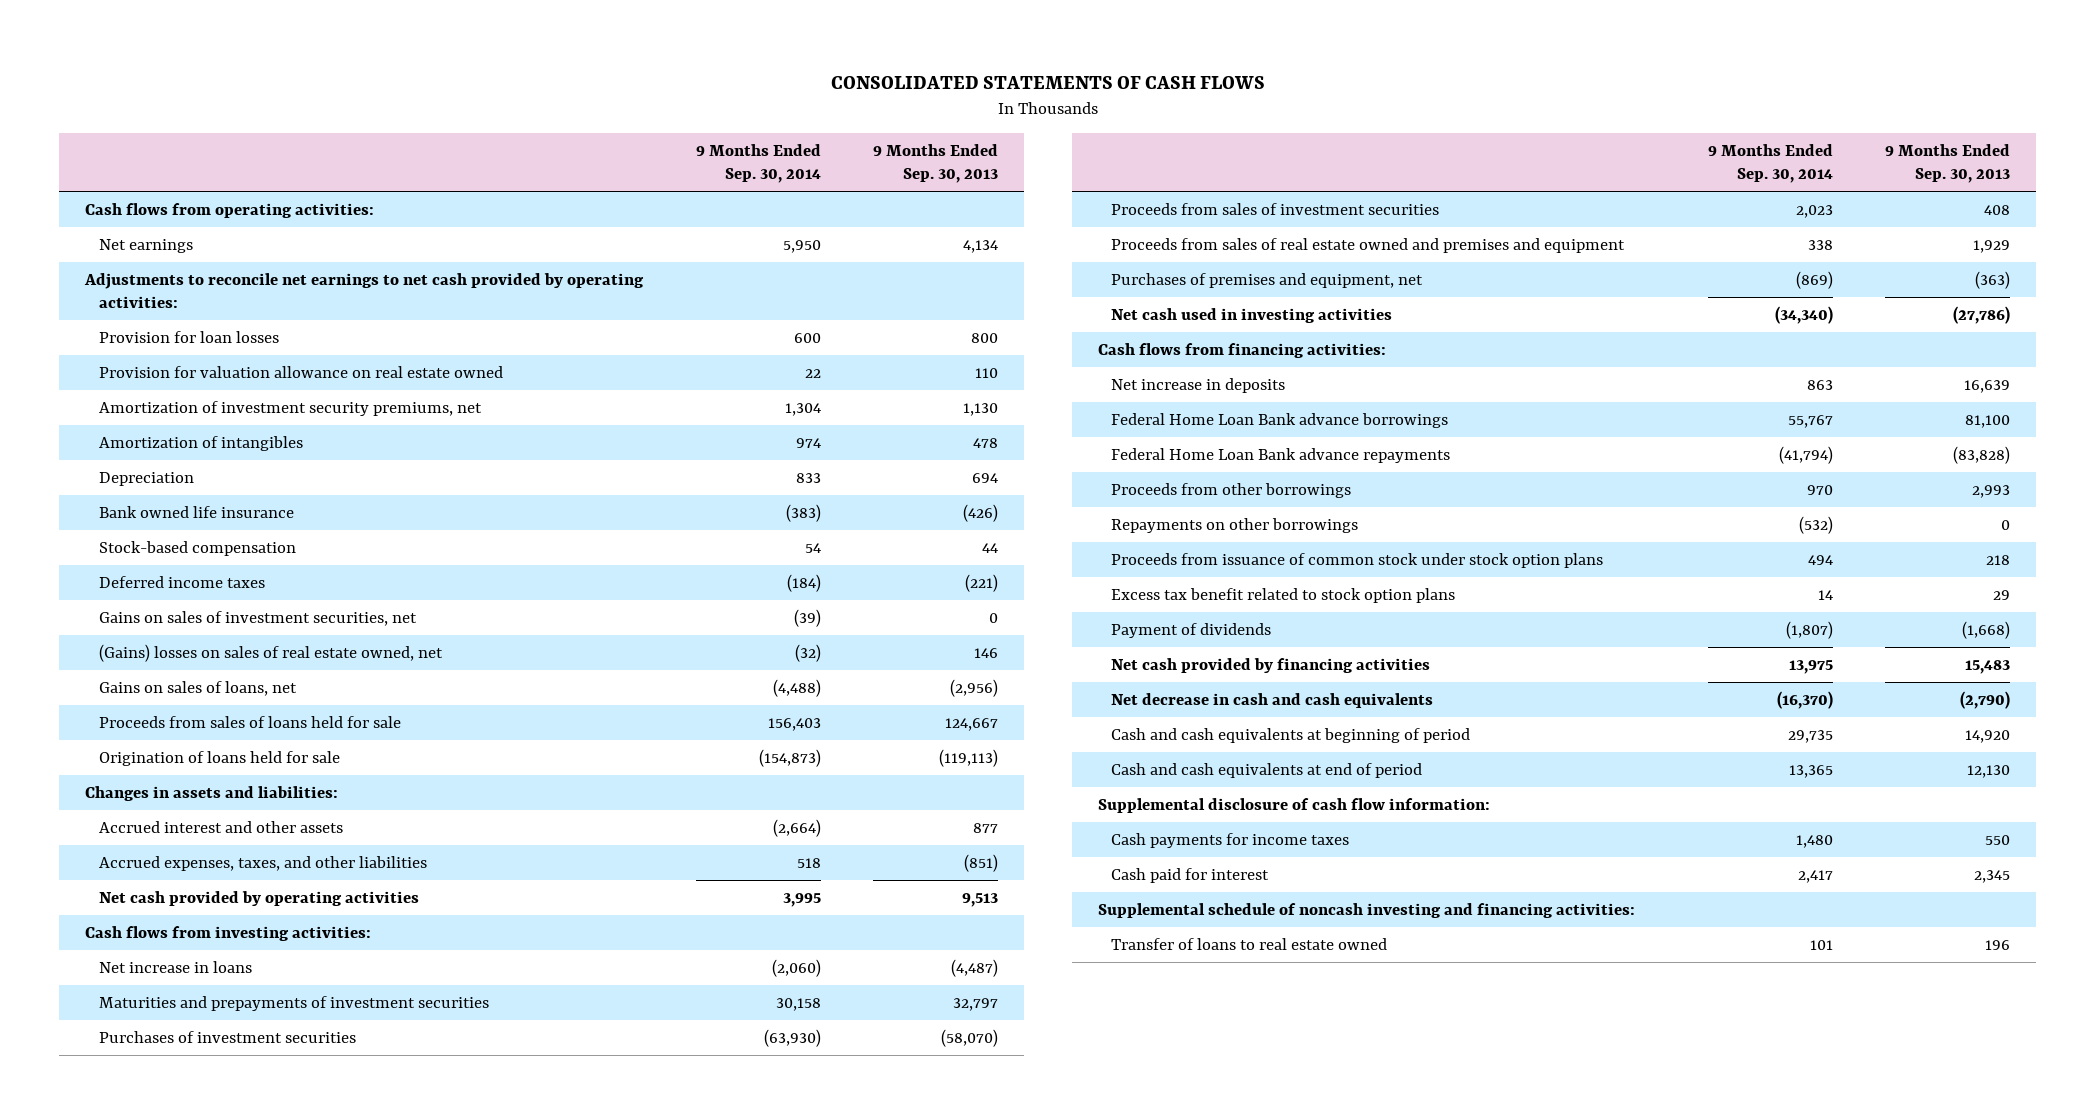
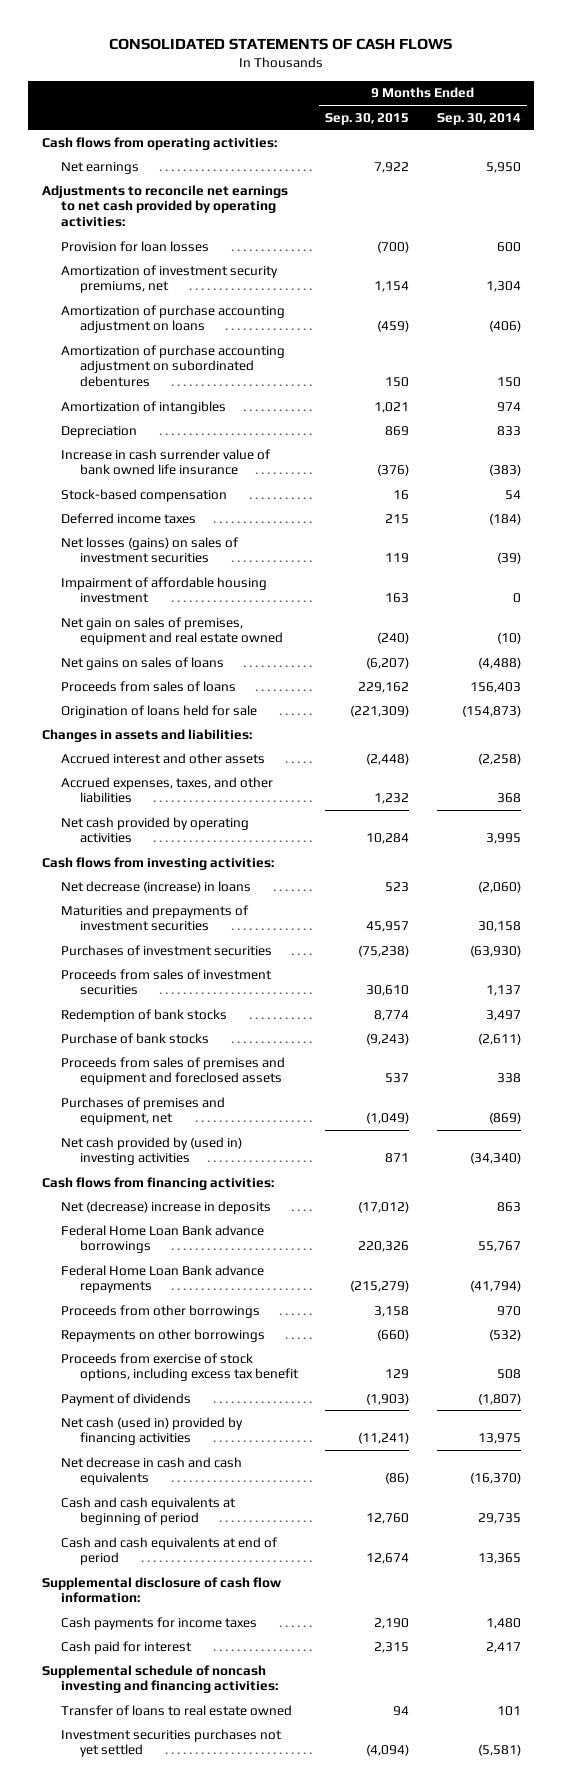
- | 9 Months Ended Sep. 30, 2014 | 9 Months Ended Sep. 30, 2013
+ | 9 Months Ended Sep. 30, 2015 | 9 Months Ended Sep. 30, 2014
- Provision for valuation allowance on real estate owned | 22 | 110
+ Amortization of purchase accounting adjustment on loans | (459) | (406)
+ Amortization of purchase accounting adjustment on subordinated debentures | 150 | 150
- Bank owned life insurance | (383) | (426)
+ Increase in cash surrender value of bank owned life insurance | (376) | (383)
- Gains on sales of investment securities, net | (39) | 0
- (Gains) losses on sales of real estate owned, net | (32) | 146
- Gains on sales of loans, net | (4,488) | (2,956)
- Proceeds from sales of loans held for sale | 156,403 | 124,667
+ Net losses (gains) on sales of investment securities | 119 | (39)
+ Impairment of affordable housing investment | 163 | 0
+ Net gain on sales of premises, equipment and real estate owned | (240) | (10)
+ Net gains on sales of loans | (6,207) | (4,488)
+ Proceeds from sales of loans | 229,162 | 156,403
- Accrued interest and other assets | (2,664) | 877
- Accrued expenses, taxes, and other liabilities | 518 | (851)
+ Accrued interest and other assets | (2,448) | (2,258)
+ Accrued expenses, taxes, and other liabilities | 1,232 | 368
- Net increase in loans | (2,060) | (4,487)
+ Net decrease (increase) in loans | 523 | (2,060)
- Proceeds from sales of investment securities | 2,023 | 408
- Proceeds from sales of real estate owned and premises and equipment | 338 | 1,929
+ Proceeds from sales of investment securities | 30,610 | 1,137
+ Redemption of bank stocks | 8,774 | 3,497
+ Purchase of bank stocks | (9,243) | (2,611)
+ Proceeds from sales of premises and equipment and foreclosed assets | 537 | 338
- Net cash used in investing activities | (34,340) | (27,786)
+ Net cash provided by (used in) investing activities | 871 | (34,340)
- Net increase in deposits | 863 | 16,639
+ Net (decrease) increase in deposits | (17,012) | 863
- Proceeds from issuance of common stock under stock option plans | 494 | 218
- Excess tax benefit related to stock option plans | 14 | 29
+ Proceeds from exercise of stock options, including excess tax benefit | 129 | 508
- Net cash provided by financing activities | 13,975 | 15,483
+ Net cash (used in) provided by financing activities | (11,241) | 13,975
+ Investment securities purchases not yet settled | (4,094) | (5,581)

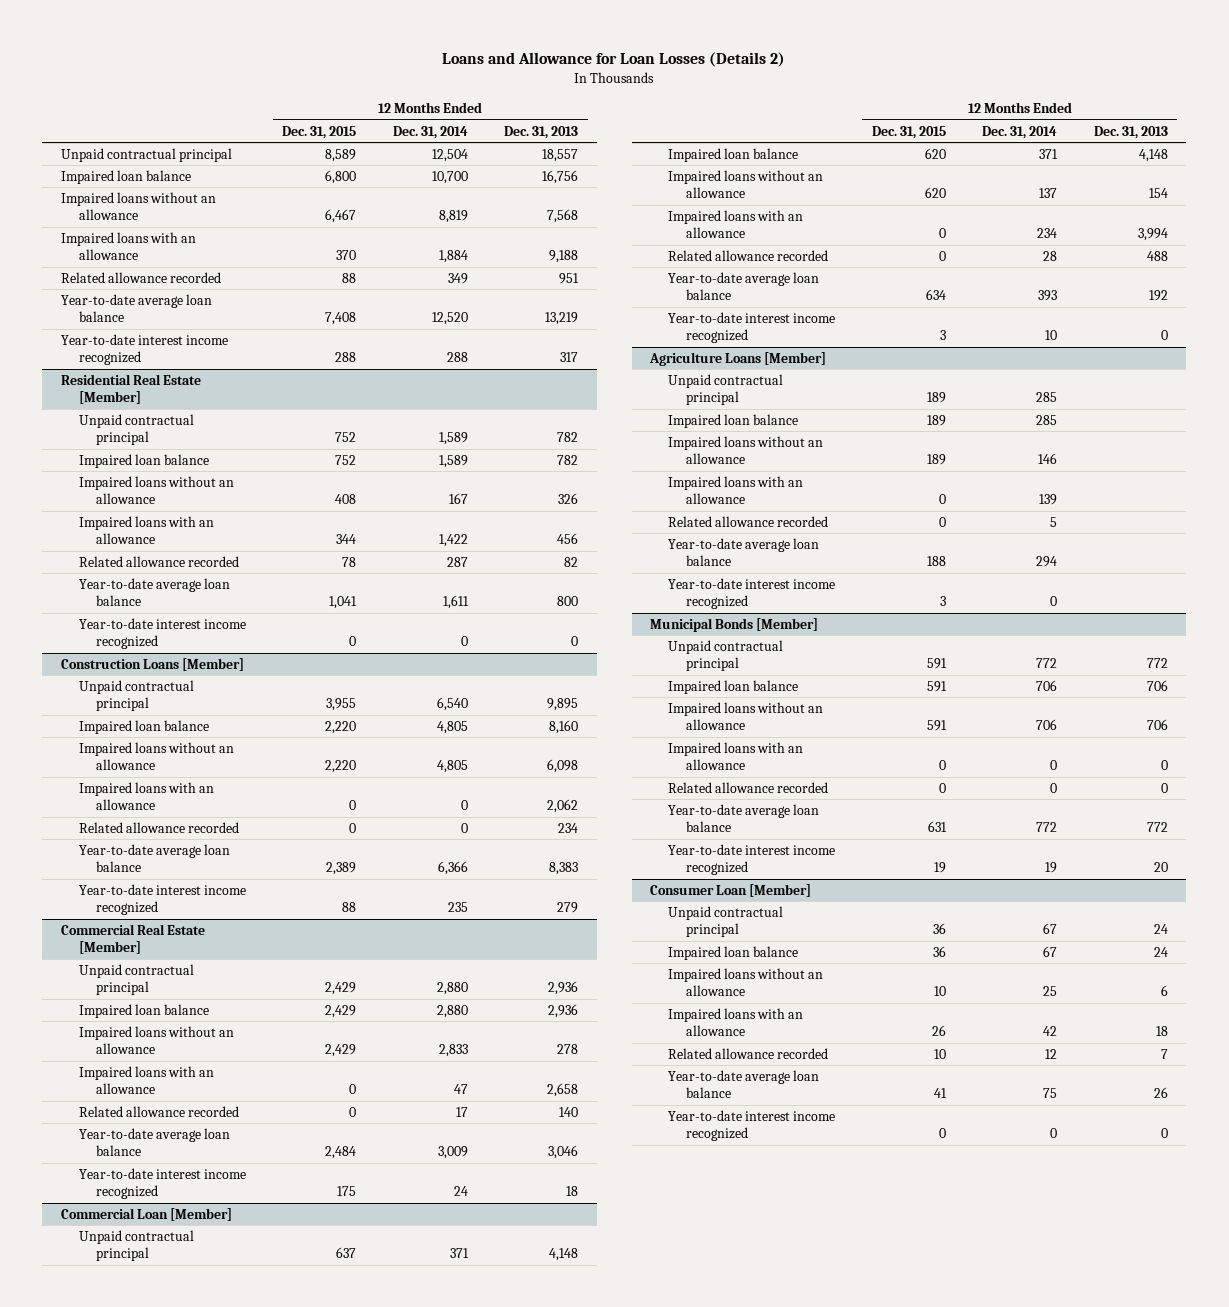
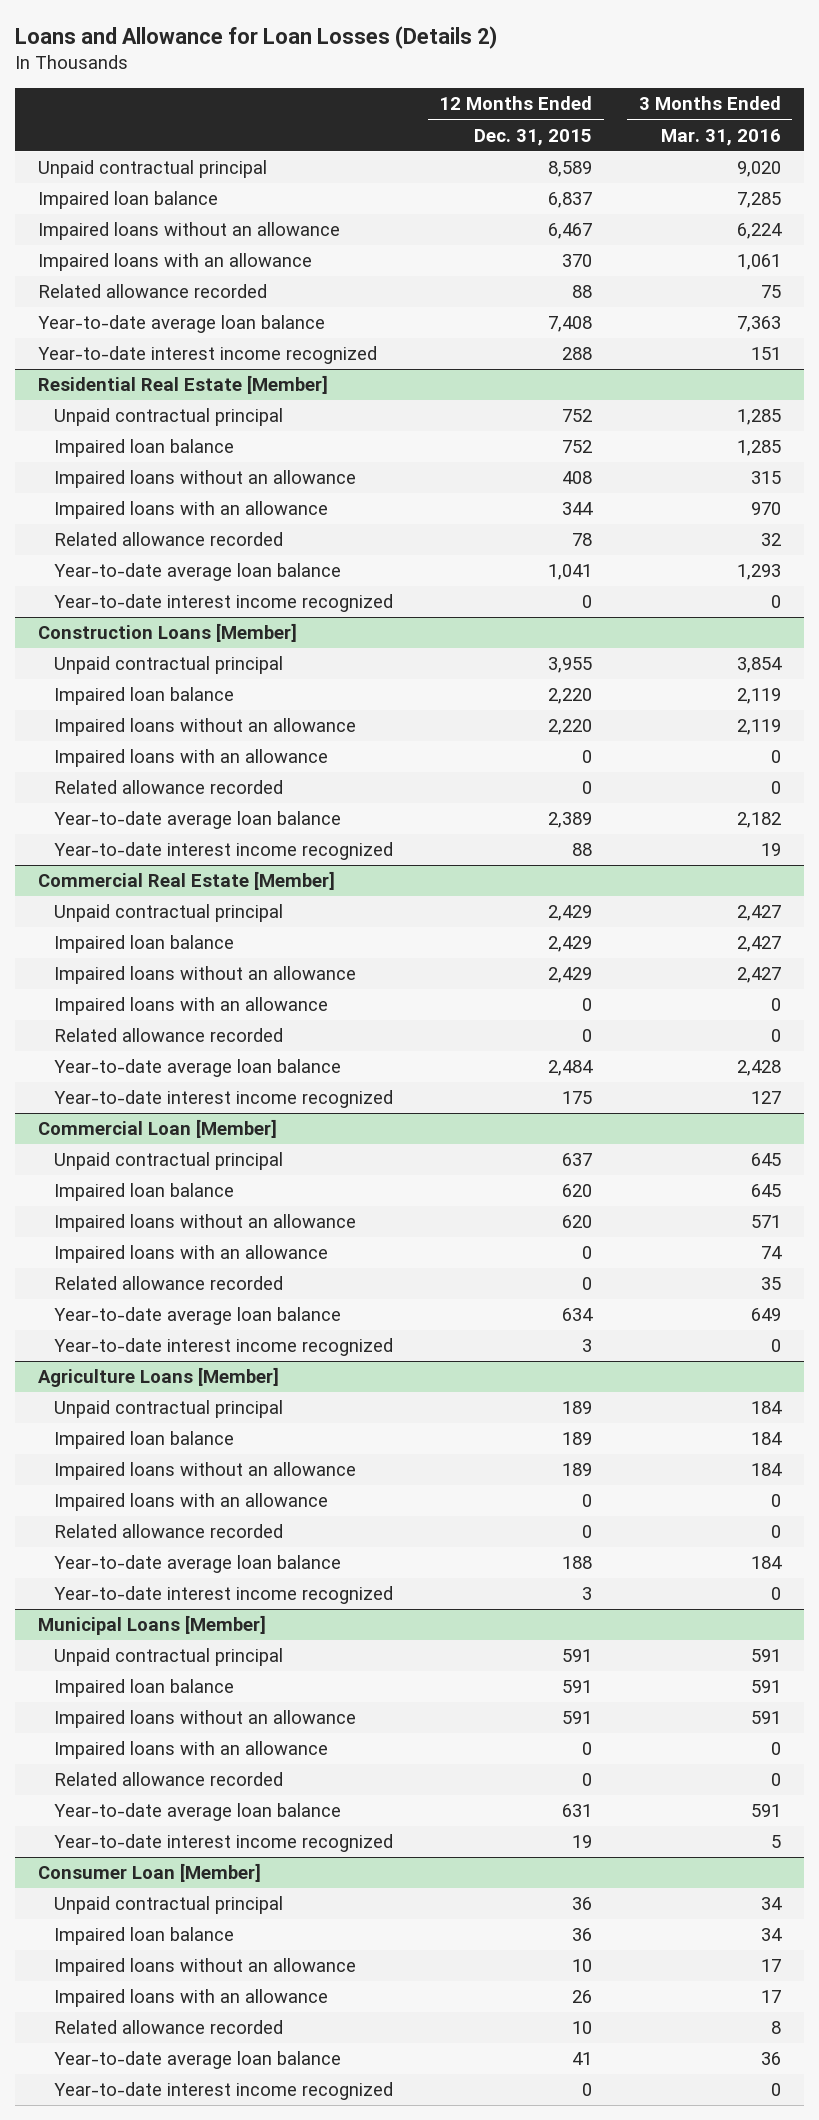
- | 12 Months Ended Dec. 31, 2015 | 12 Months Ended Dec. 31, 2014 | 12 Months Ended Dec. 31, 2013
+ | 12 Months Ended Dec. 31, 2015 | 3 Months Ended Mar. 31, 2016
- Impaired loan balance | 6,800 | 10,700 | 16,756
+ Impaired loan balance | 6,837 | 7,285
- Municipal Bonds [Member]
+ Municipal Loans [Member]

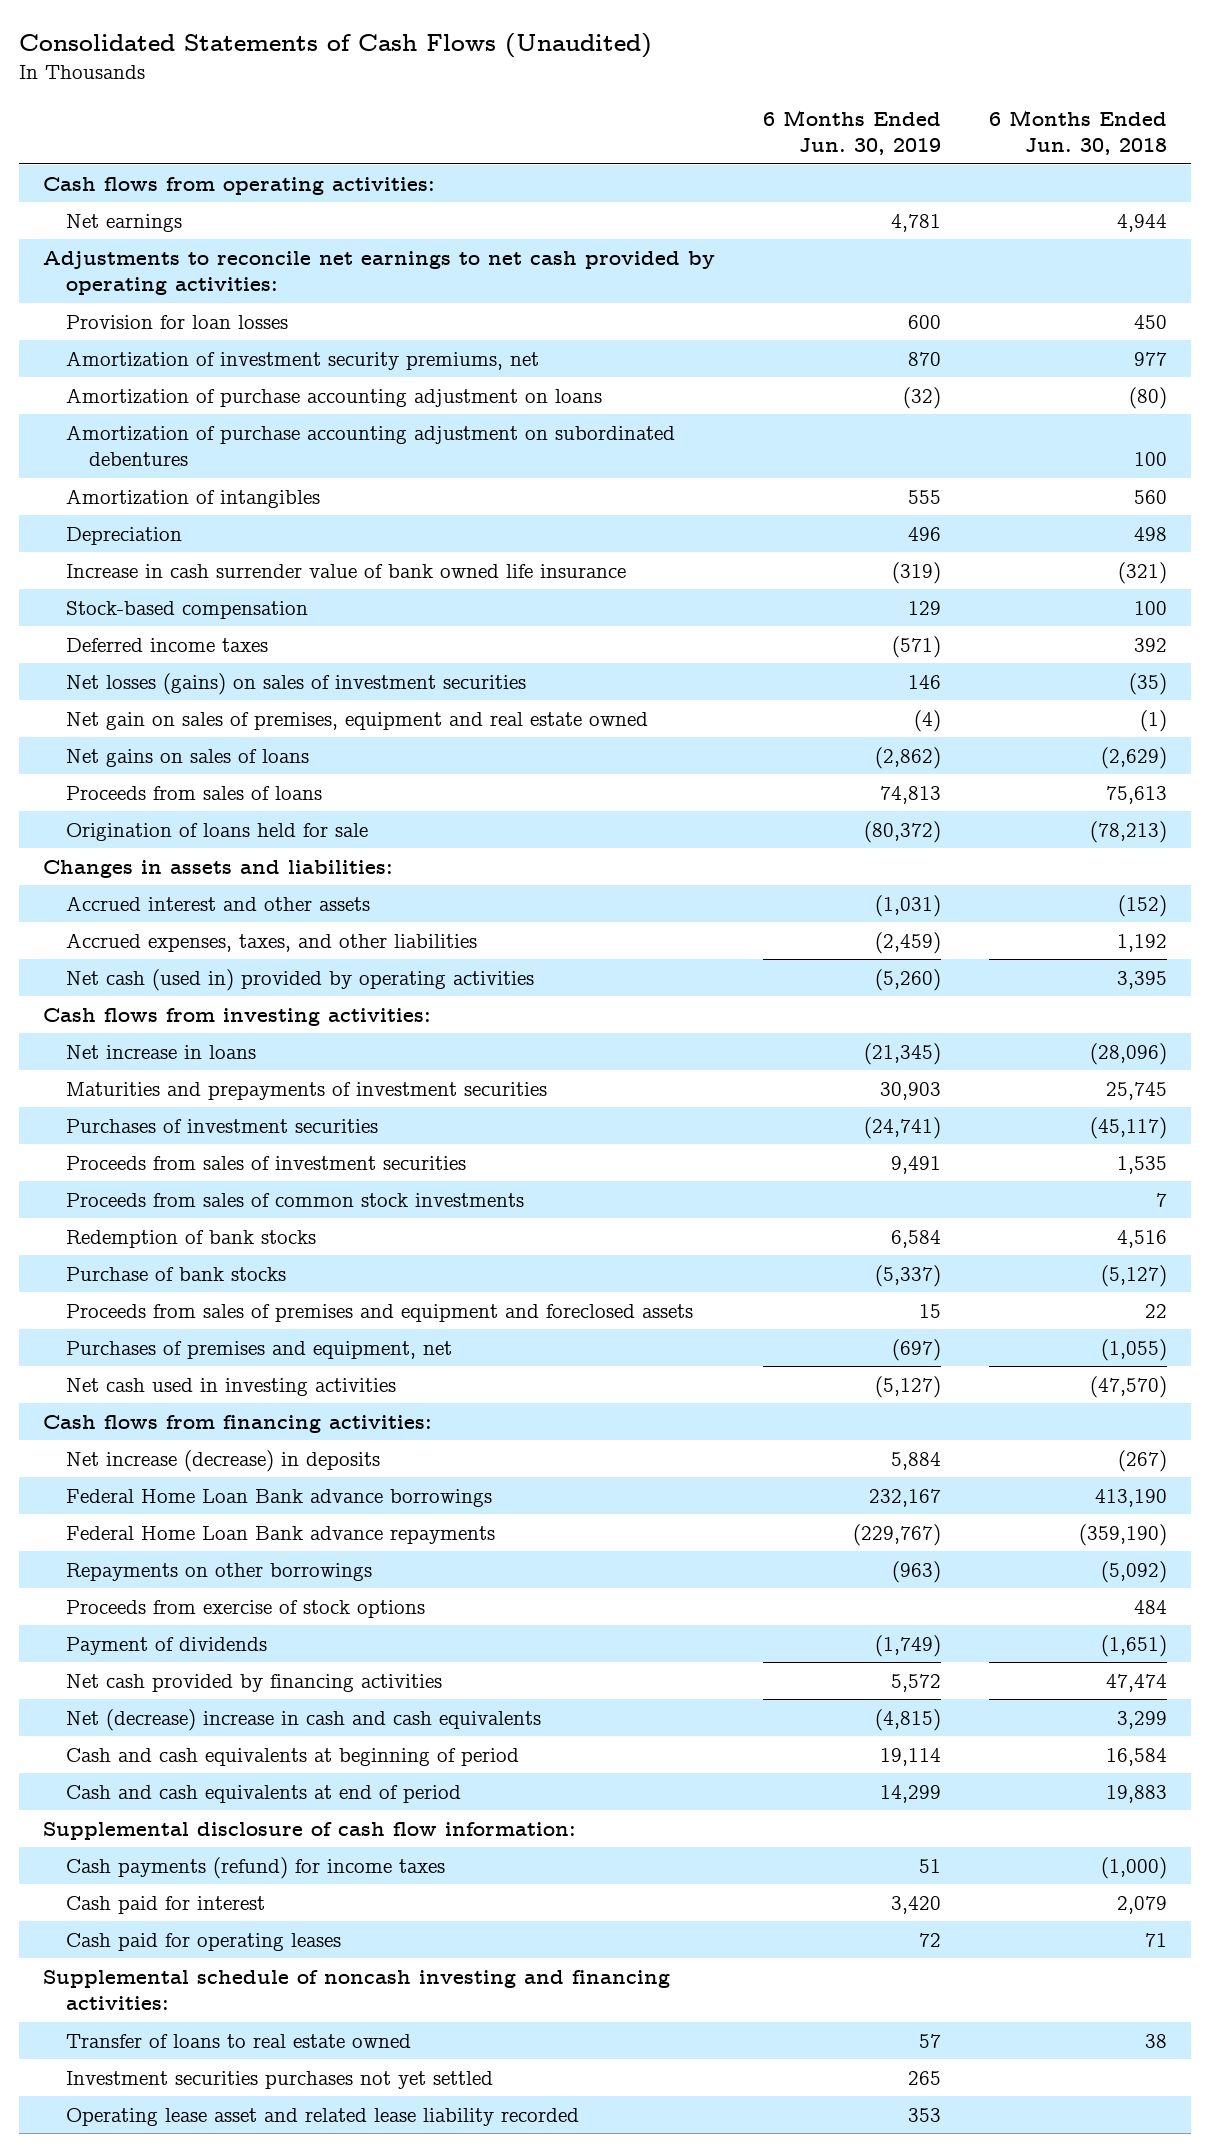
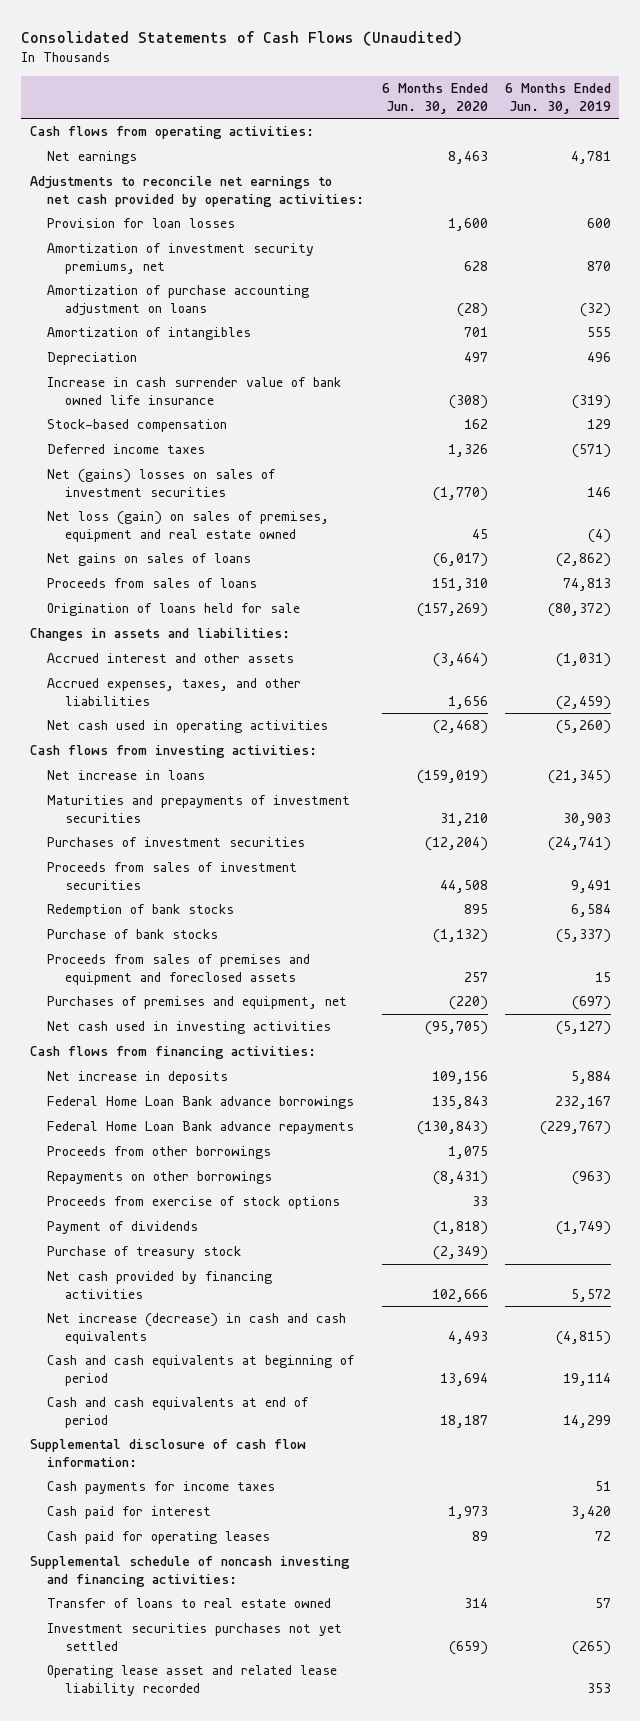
- | 6 Months Ended Jun. 30, 2019 | 6 Months Ended Jun. 30, 2018
+ | 6 Months Ended Jun. 30, 2020 | 6 Months Ended Jun. 30, 2019
- Amortization of purchase accounting adjustment on subordinated debentures | | 100
- Net losses (gains) on sales of investment securities | 146 | (35)
- Net gain on sales of premises, equipment and real estate owned | (4) | (1)
+ Net (gains) losses on sales of investment securities | (1,770) | 146
+ Net loss (gain) on sales of premises, equipment and real estate owned | 45 | (4)
- Net cash (used in) provided by operating activities | (5,260) | 3,395
+ Net cash used in operating activities | (2,468) | (5,260)
- Proceeds from sales of common stock investments | | 7
- Net increase (decrease) in deposits | 5,884 | (267)
+ Net increase in deposits | 109,156 | 5,884
+ Proceeds from other borrowings | 1,075 |
+ Purchase of treasury stock | (2,349) |
- Net (decrease) increase in cash and cash equivalents | (4,815) | 3,299
+ Net increase (decrease) in cash and cash equivalents | 4,493 | (4,815)
- Cash payments (refund) for income taxes | 51 | (1,000)
+ Cash payments for income taxes | | 51
- Investment securities purchases not yet settled | 265 |
+ Investment securities purchases not yet settled | (659) | (265)

